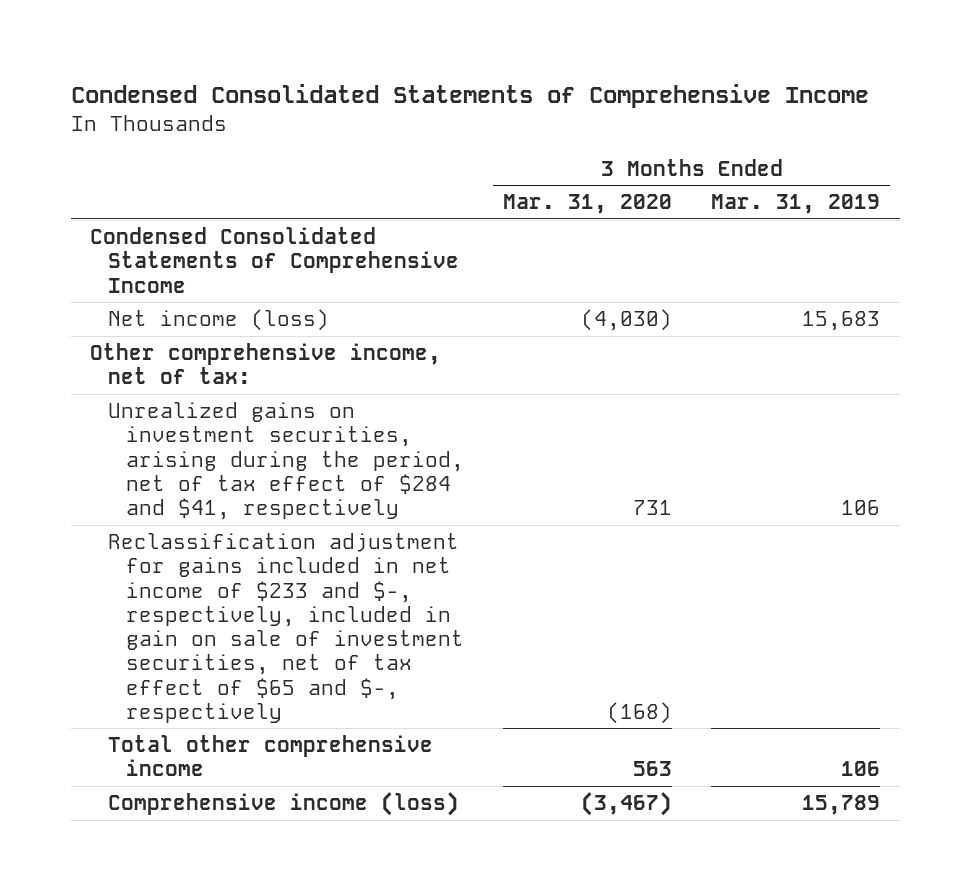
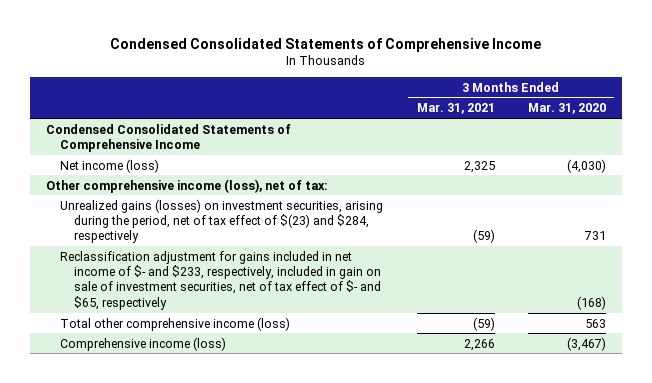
- | 3 Months Ended Mar. 31, 2020 | 3 Months Ended Mar. 31, 2019
+ | 3 Months Ended Mar. 31, 2021 | 3 Months Ended Mar. 31, 2020
- Other comprehensive income, net of tax:
- Unrealized gains on investment securities, arising during the period, net of tax effect of $284 and $41, respectively | 731 | 106
- Reclassification adjustment for gains included in net income of $233 and $-, respectively, included in gain on sale of investment securities, net of tax effect of $65 and $-, respectively | (168) |
- Total other comprehensive income | 563 | 106
+ Other comprehensive income (loss), net of tax:
+ Unrealized gains (losses) on investment securities, arising during the period, net of tax effect of $(23) and $284, respectively | (59) | 731
+ Reclassification adjustment for gains included in net income of $- and $233, respectively, included in gain on sale of investment securities, net of tax effect of $- and $65, respectively | | (168)
+ Total other comprehensive income (loss) | (59) | 563

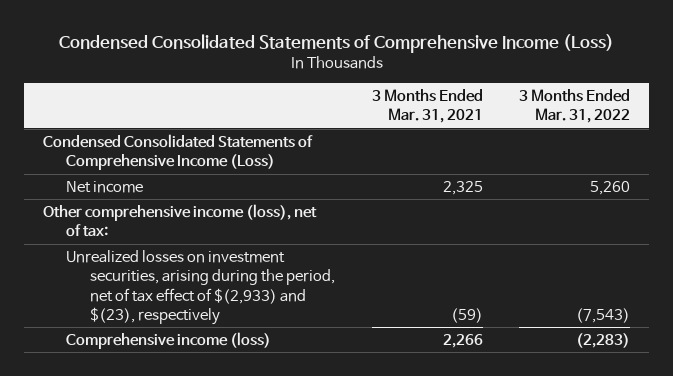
- Condensed Consolidated Statements of Comprehensive Income
+ Condensed Consolidated Statements of Comprehensive Income (Loss)
- | 3 Months Ended Mar. 31, 2021 | 3 Months Ended Mar. 31, 2020
+ | 3 Months Ended Mar. 31, 2021 | 3 Months Ended Mar. 31, 2022
- Condensed Consolidated Statements of Comprehensive Income
- Net income (loss) | 2,325 | (4,030)
+ Condensed Consolidated Statements of Comprehensive Income (Loss)
+ Net income | 2,325 | 5,260
- Unrealized gains (losses) on investment securities, arising during the period, net of tax effect of $(23) and $284, respectively | (59) | 731
- Reclassification adjustment for gains included in net income of $- and $233, respectively, included in gain on sale of investment securities, net of tax effect of $- and $65, respectively | | (168)
- Total other comprehensive income (loss) | (59) | 563
+ Unrealized losses on investment securities, arising during the period, net of tax effect of $(2,933) and $(23), respectively | (59) | (7,543)

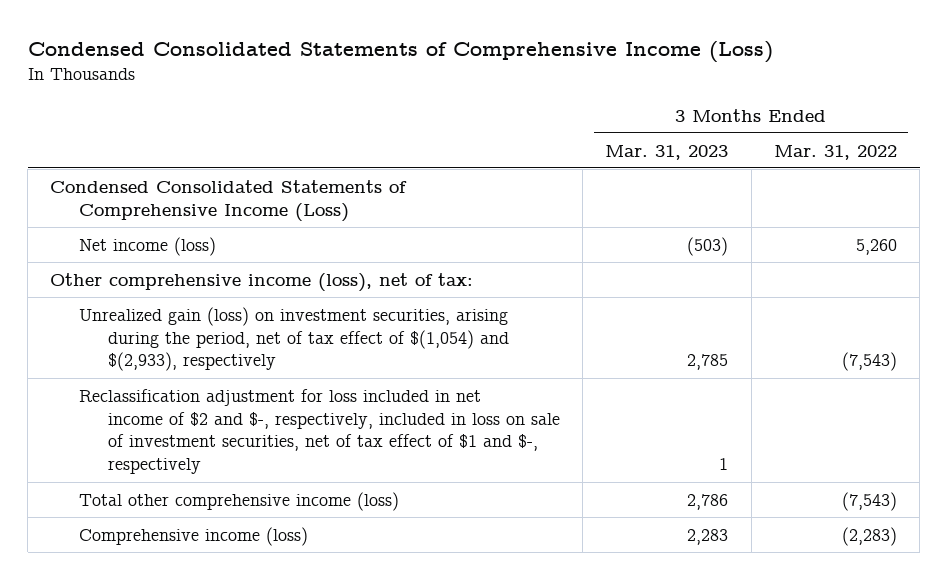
- | 3 Months Ended Mar. 31, 2021 | 3 Months Ended Mar. 31, 2022
+ | 3 Months Ended Mar. 31, 2023 | 3 Months Ended Mar. 31, 2022
- Net income | 2,325 | 5,260
+ Net income (loss) | (503) | 5,260
- Unrealized losses on investment securities, arising during the period, net of tax effect of $(2,933) and $(23), respectively | (59) | (7,543)
+ Unrealized gain (loss) on investment securities, arising during the period, net of tax effect of $(1,054) and $(2,933), respectively | 2,785 | (7,543)
+ Reclassification adjustment for loss included in net income of $2 and $-, respectively, included in loss on sale of investment securities, net of tax effect of $1 and $-, respectively | 1 |
+ Total other comprehensive income (loss) | 2,786 | (7,543)

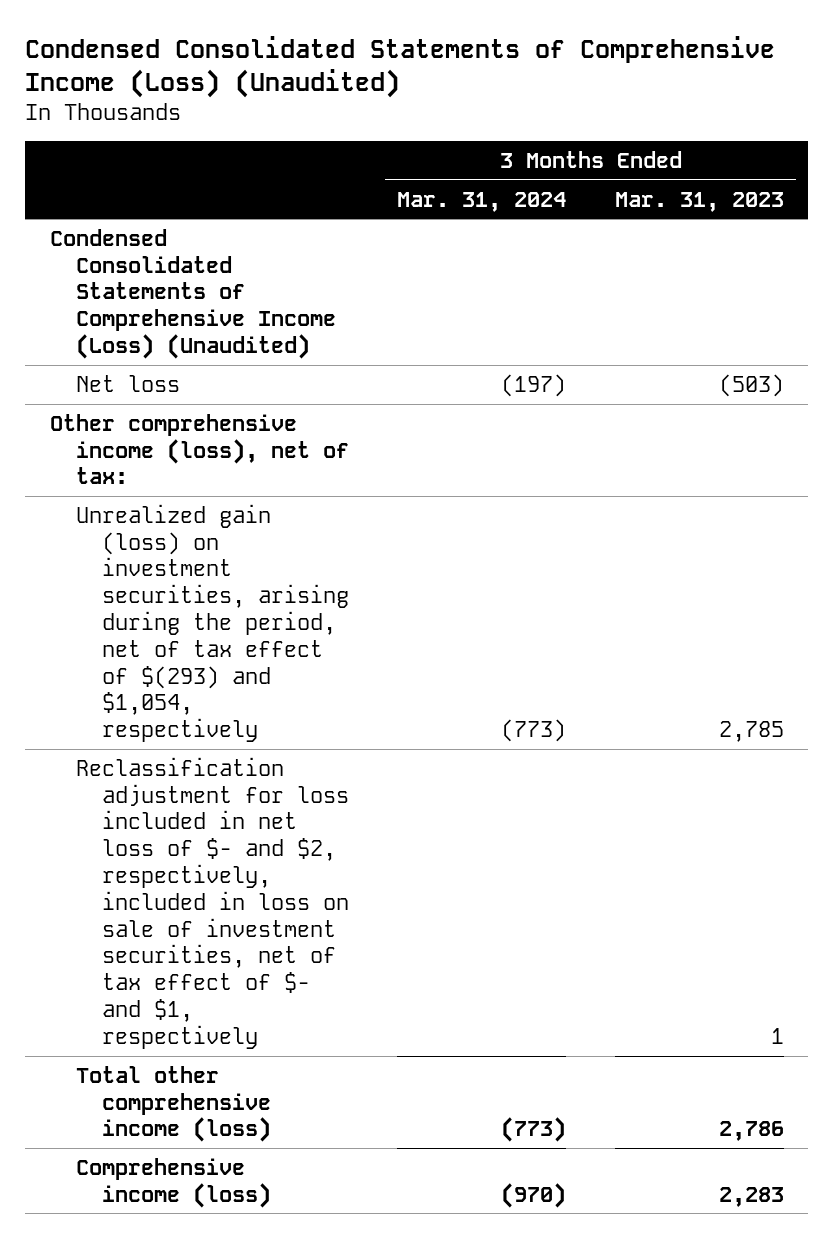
- Condensed Consolidated Statements of Comprehensive Income (Loss)
+ Condensed Consolidated Statements of Comprehensive Income (Loss) (Unaudited)
- | 3 Months Ended Mar. 31, 2023 | 3 Months Ended Mar. 31, 2022
+ | 3 Months Ended Mar. 31, 2024 | 3 Months Ended Mar. 31, 2023
- Condensed Consolidated Statements of Comprehensive Income (Loss)
- Net income (loss) | (503) | 5,260
+ Condensed Consolidated Statements of Comprehensive Income (Loss) (Unaudited)
+ Net loss | (197) | (503)
- Unrealized gain (loss) on investment securities, arising during the period, net of tax effect of $(1,054) and $(2,933), respectively | 2,785 | (7,543)
- Reclassification adjustment for loss included in net income of $2 and $-, respectively, included in loss on sale of investment securities, net of tax effect of $1 and $-, respectively | 1 |
+ Unrealized gain (loss) on investment securities, arising during the period, net of tax effect of $(293) and $1,054, respectively | (773) | 2,785
+ Reclassification adjustment for loss included in net loss of $- and $2, respectively, included in loss on sale of investment securities, net of tax effect of $- and $1, respectively | | 1

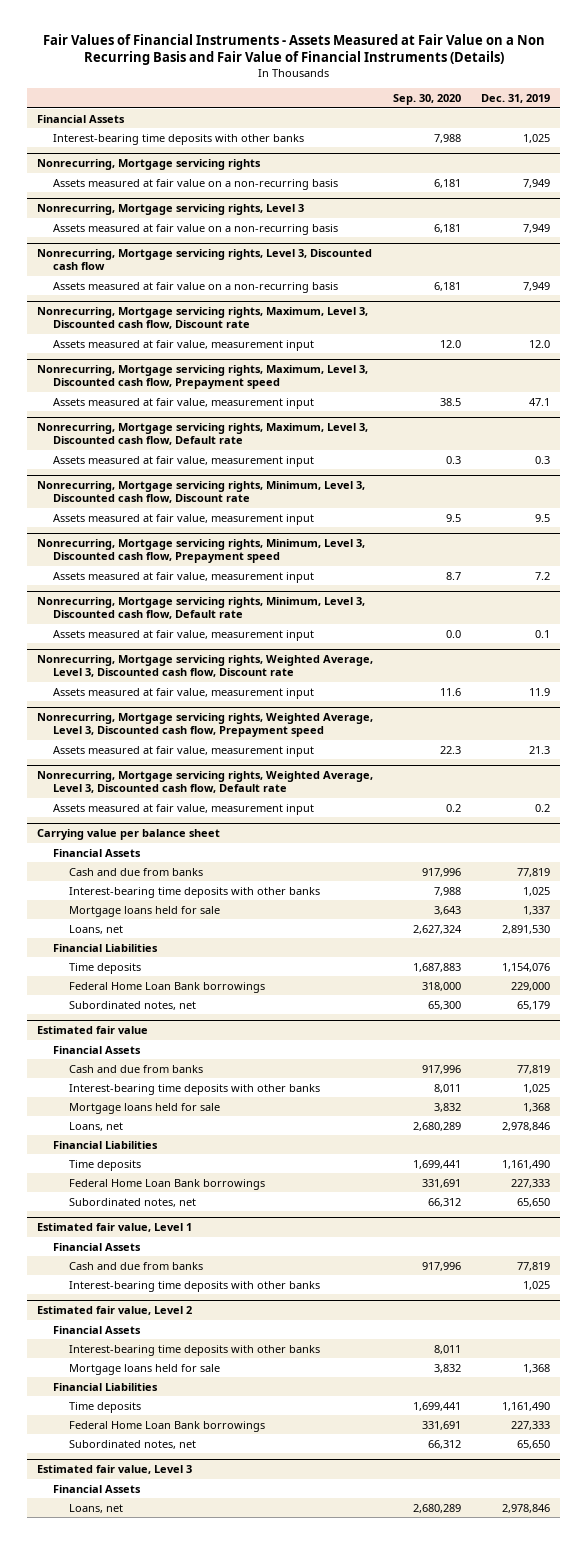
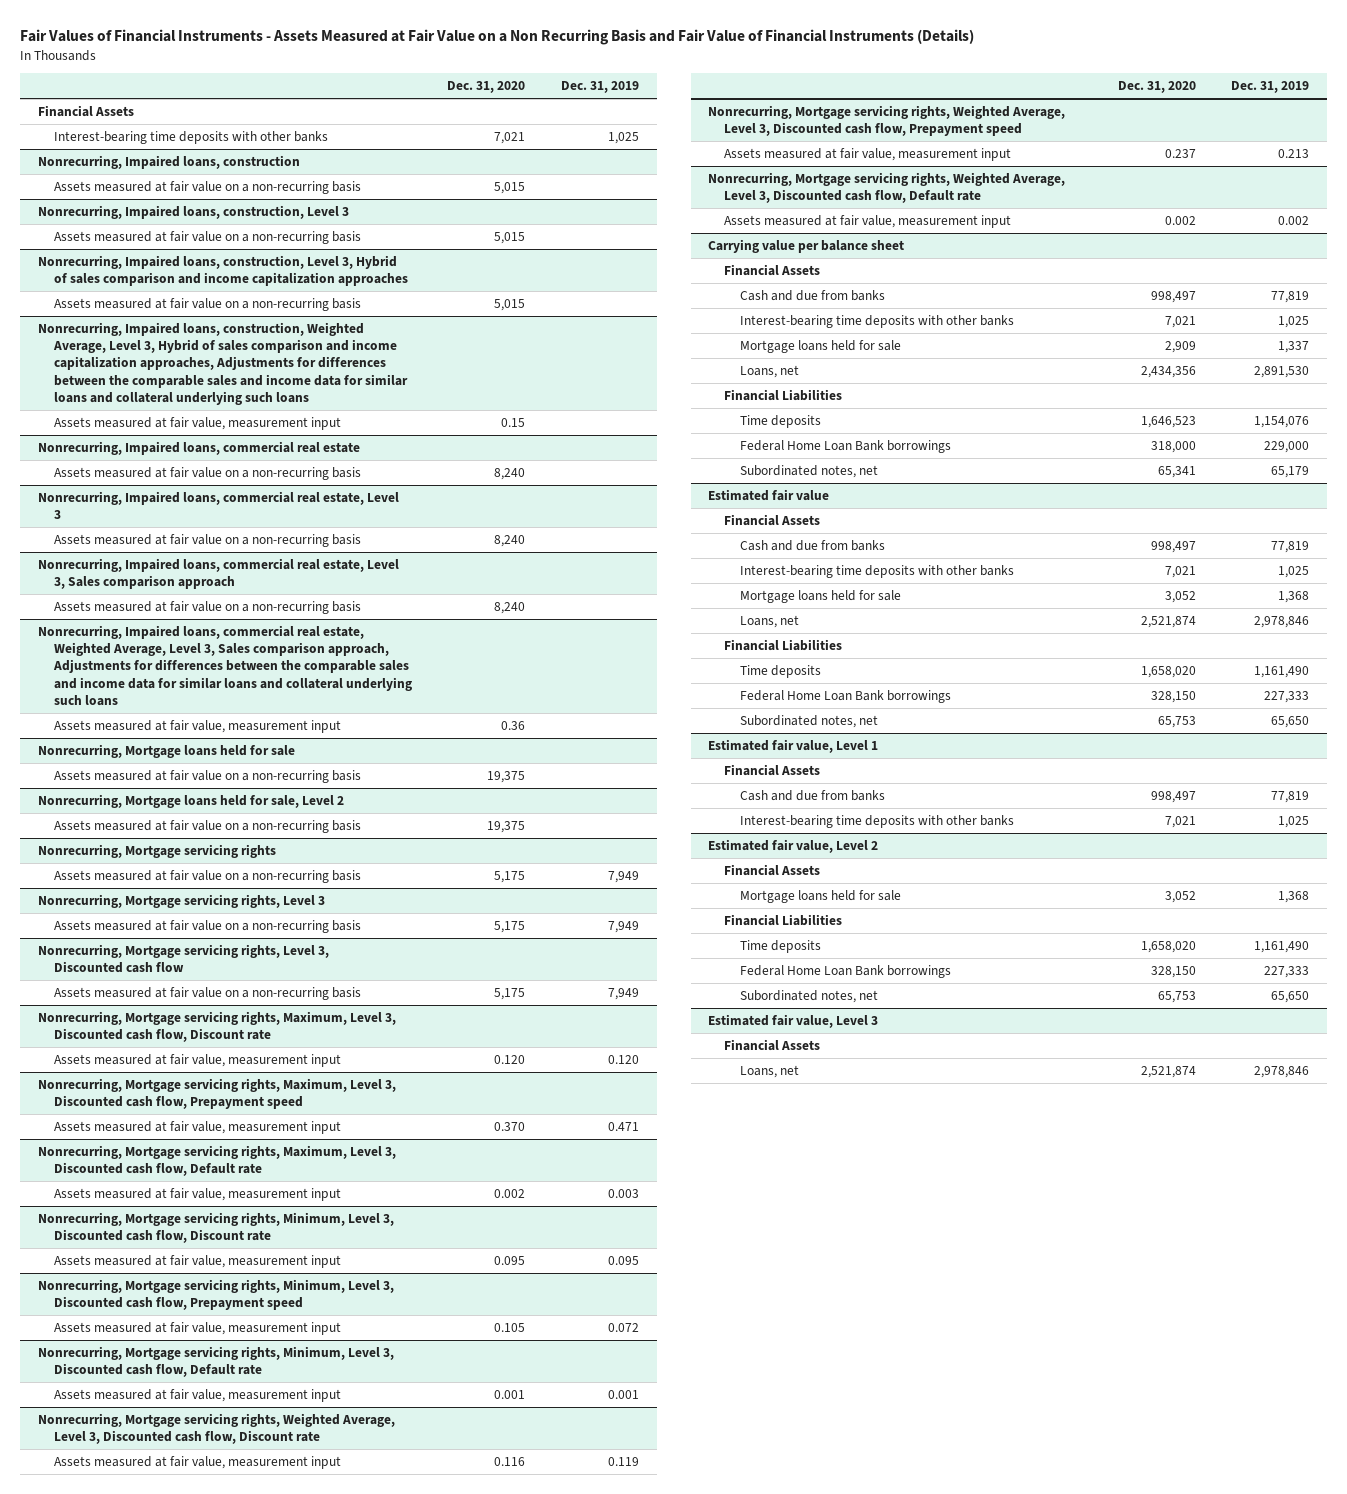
- | Sep. 30, 2020 | Dec. 31, 2019
+ | Dec. 31, 2020 | Dec. 31, 2019
+ Nonrecurring, Impaired loans, construction
+ Assets measured at fair value on a non-recurring basis | 5,015 |
+ Nonrecurring, Impaired loans, construction, Level 3
+ Assets measured at fair value on a non-recurring basis | 5,015 |
+ Nonrecurring, Impaired loans, construction, Level 3, Hybrid of sales comparison and income capitalization approaches
+ Assets measured at fair value on a non-recurring basis | 5,015 |
+ Nonrecurring, Impaired loans, construction, Weighted Average, Level 3, Hybrid of sales comparison and income capitalization approaches, Adjustments for differences between the comparable sales and income data for similar loans and collateral underlying such loans
+ Assets measured at fair value, measurement input | 0.15 |
+ Nonrecurring, Impaired loans, commercial real estate
+ Assets measured at fair value on a non-recurring basis | 8,240 |
+ Nonrecurring, Impaired loans, commercial real estate, Level 3
+ Assets measured at fair value on a non-recurring basis | 8,240 |
+ Nonrecurring, Impaired loans, commercial real estate, Level 3, Sales comparison approach
+ Assets measured at fair value on a non-recurring basis | 8,240 |
+ Nonrecurring, Impaired loans, commercial real estate, Weighted Average, Level 3, Sales comparison approach, Adjustments for differences between the comparable sales and income data for similar loans and collateral underlying such loans
+ Assets measured at fair value, measurement input | 0.36 |
+ Nonrecurring, Mortgage loans held for sale
+ Assets measured at fair value on a non-recurring basis | 19,375 |
+ Nonrecurring, Mortgage loans held for sale, Level 2
+ Assets measured at fair value on a non-recurring basis | 19,375 |
@ Nonrecurring, Mortgage servicing rights, Maximum, Level 3, Discounted cash flow, Discount rate
- Assets measured at fair value, measurement input | 12.0 | 12.0
+ Assets measured at fair value, measurement input | 0.120 | 0.120
@ Nonrecurring, Mortgage servicing rights, Maximum, Level 3, Discounted cash flow, Prepayment speed
- Assets measured at fair value, measurement input | 38.5 | 47.1
+ Assets measured at fair value, measurement input | 0.370 | 0.471
@ Nonrecurring, Mortgage servicing rights, Maximum, Level 3, Discounted cash flow, Default rate
- Assets measured at fair value, measurement input | 0.3 | 0.3
+ Assets measured at fair value, measurement input | 0.002 | 0.003
@ Nonrecurring, Mortgage servicing rights, Minimum, Level 3, Discounted cash flow, Discount rate
- Assets measured at fair value, measurement input | 9.5 | 9.5
+ Assets measured at fair value, measurement input | 0.095 | 0.095
@ Nonrecurring, Mortgage servicing rights, Minimum, Level 3, Discounted cash flow, Prepayment speed
- Assets measured at fair value, measurement input | 8.7 | 7.2
+ Assets measured at fair value, measurement input | 0.105 | 0.072
@ Nonrecurring, Mortgage servicing rights, Minimum, Level 3, Discounted cash flow, Default rate
- Assets measured at fair value, measurement input | 0.0 | 0.1
+ Assets measured at fair value, measurement input | 0.001 | 0.001
@ Nonrecurring, Mortgage servicing rights, Weighted Average, Level 3, Discounted cash flow, Discount rate
- Assets measured at fair value, measurement input | 11.6 | 11.9
+ Assets measured at fair value, measurement input | 0.116 | 0.119
@ Nonrecurring, Mortgage servicing rights, Weighted Average, Level 3, Discounted cash flow, Prepayment speed
- Assets measured at fair value, measurement input | 22.3 | 21.3
+ Assets measured at fair value, measurement input | 0.237 | 0.213
@ Nonrecurring, Mortgage servicing rights, Weighted Average, Level 3, Discounted cash flow, Default rate
- Assets measured at fair value, measurement input | 0.2 | 0.2
+ Assets measured at fair value, measurement input | 0.002 | 0.002
@ Estimated fair value, Level 2
- Interest-bearing time deposits with other banks | 8,011 |

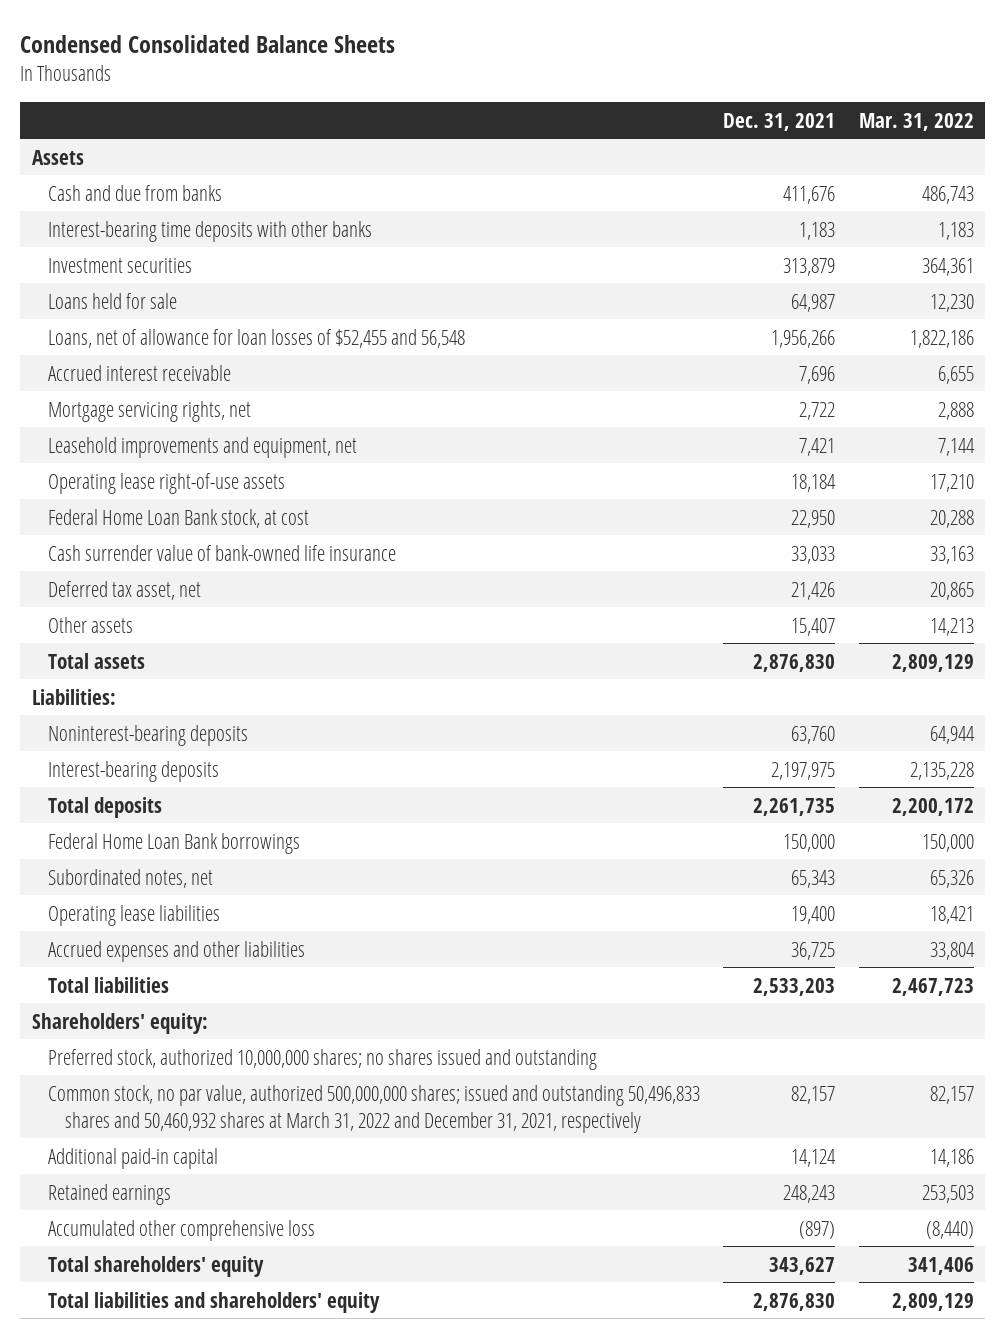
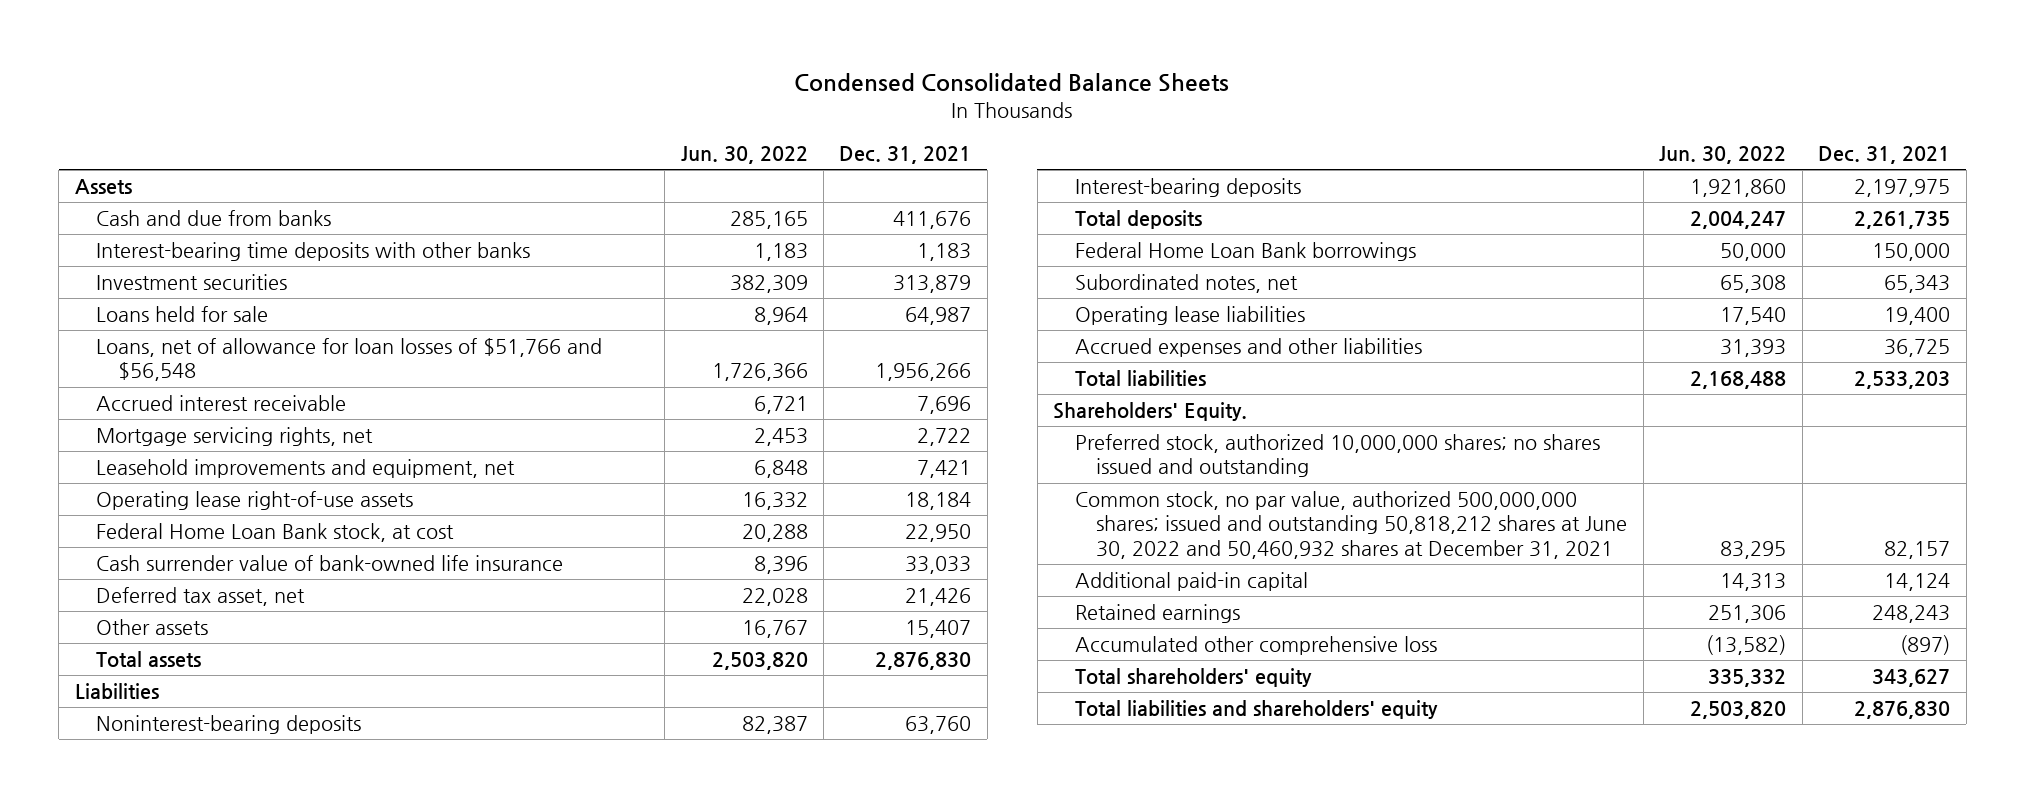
- | Dec. 31, 2021 | Mar. 31, 2022
+ | Jun. 30, 2022 | Dec. 31, 2021
- Loans, net of allowance for loan losses of $52,455 and 56,548 | 1,956,266 | 1,822,186
+ Loans, net of allowance for loan losses of $51,766 and $56,548 | 1,726,366 | 1,956,266
- Liabilities:
+ Liabilities
- Shareholders' equity:
+ Shareholders' Equity.
- Common stock, no par value, authorized 500,000,000 shares; issued and outstanding 50,496,833 shares and 50,460,932 shares at March 31, 2022 and December 31, 2021, respectively | 82,157 | 82,157
+ Common stock, no par value, authorized 500,000,000 shares; issued and outstanding 50,818,212 shares at June 30, 2022 and 50,460,932 shares at December 31, 2021 | 83,295 | 82,157

